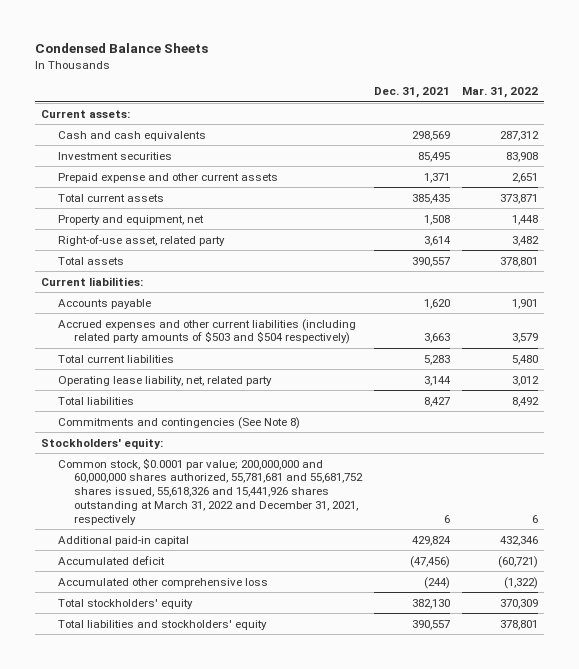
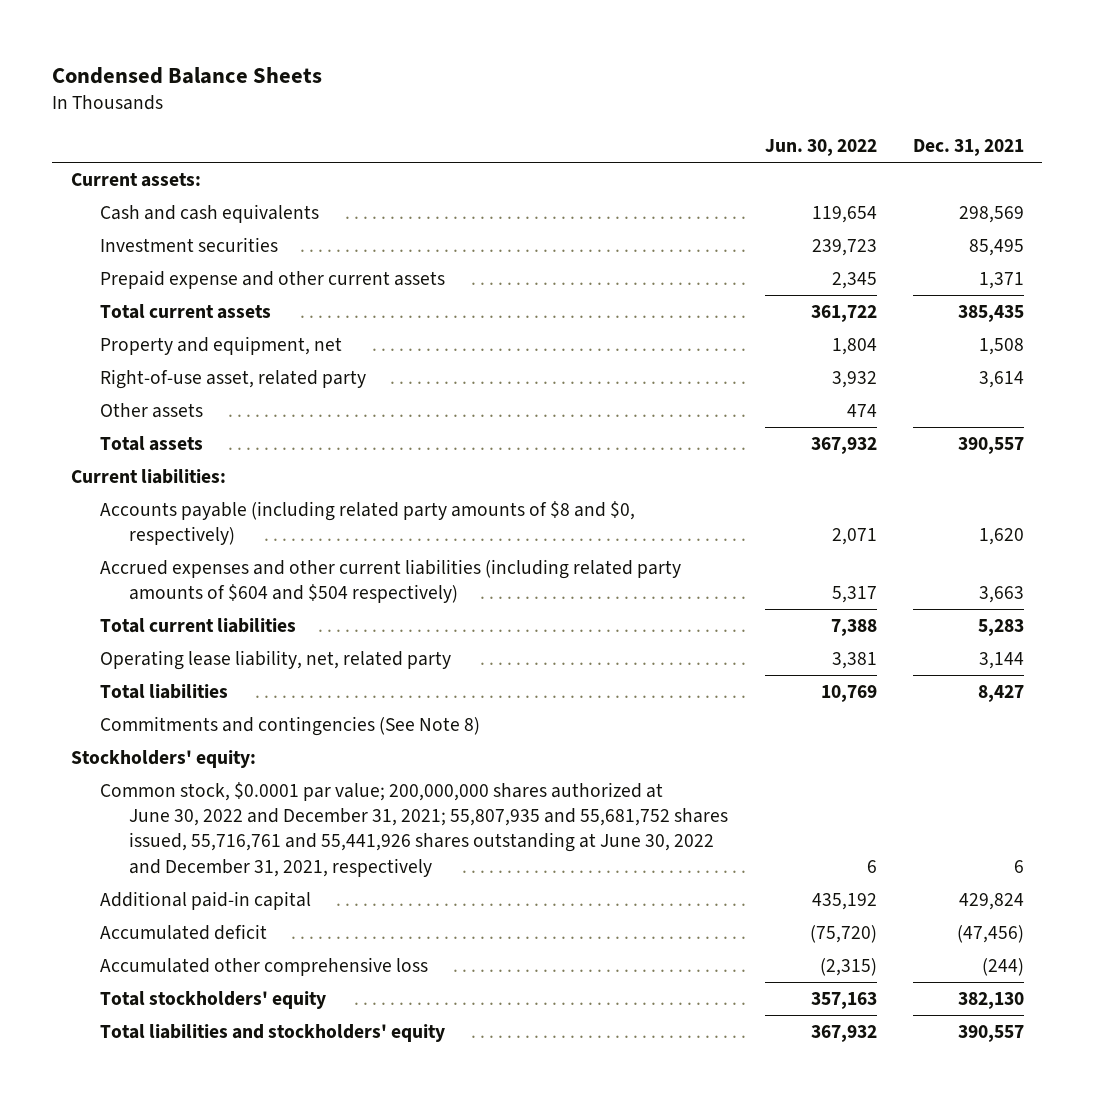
- | Dec. 31, 2021 | Mar. 31, 2022
+ | Jun. 30, 2022 | Dec. 31, 2021
+ Other assets | 474 |
- Accounts payable | 1,620 | 1,901
- Accrued expenses and other current liabilities (including related party amounts of $503 and $504 respectively) | 3,663 | 3,579
+ Accounts payable (including related party amounts of $8 and $0, respectively) | 2,071 | 1,620
+ Accrued expenses and other current liabilities (including related party amounts of $604 and $504 respectively) | 5,317 | 3,663
- Common stock, $0.0001 par value; 200,000,000 and 60,000,000 shares authorized, 55,781,681 and 55,681,752 shares issued, 55,618,326 and 15,441,926 shares outstanding at March 31, 2022 and December 31, 2021, respectively | 6 | 6
+ Common stock, $0.0001 par value; 200,000,000 shares authorized at June 30, 2022 and December 31, 2021; 55,807,935 and 55,681,752 shares issued, 55,716,761 and 55,441,926 shares outstanding at June 30, 2022 and December 31, 2021, respectively | 6 | 6

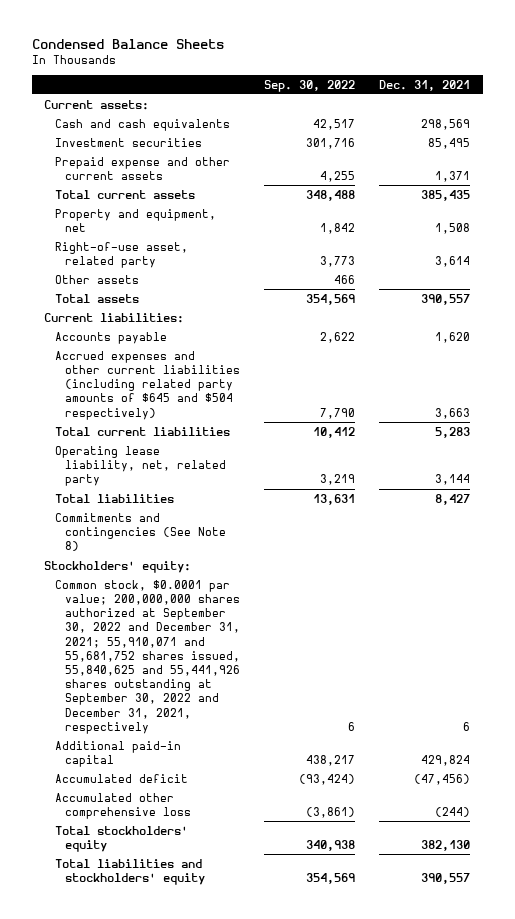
- | Jun. 30, 2022 | Dec. 31, 2021
+ | Sep. 30, 2022 | Dec. 31, 2021
- Accounts payable (including related party amounts of $8 and $0, respectively) | 2,071 | 1,620
- Accrued expenses and other current liabilities (including related party amounts of $604 and $504 respectively) | 5,317 | 3,663
+ Accounts payable | 2,622 | 1,620
+ Accrued expenses and other current liabilities (including related party amounts of $645 and $504 respectively) | 7,790 | 3,663
- Common stock, $0.0001 par value; 200,000,000 shares authorized at June 30, 2022 and December 31, 2021; 55,807,935 and 55,681,752 shares issued, 55,716,761 and 55,441,926 shares outstanding at June 30, 2022 and December 31, 2021, respectively | 6 | 6
+ Common stock, $0.0001 par value; 200,000,000 shares authorized at September 30, 2022 and December 31, 2021; 55,910,071 and 55,681,752 shares issued, 55,840,625 and 55,441,926 shares outstanding at September 30, 2022 and December 31, 2021, respectively | 6 | 6

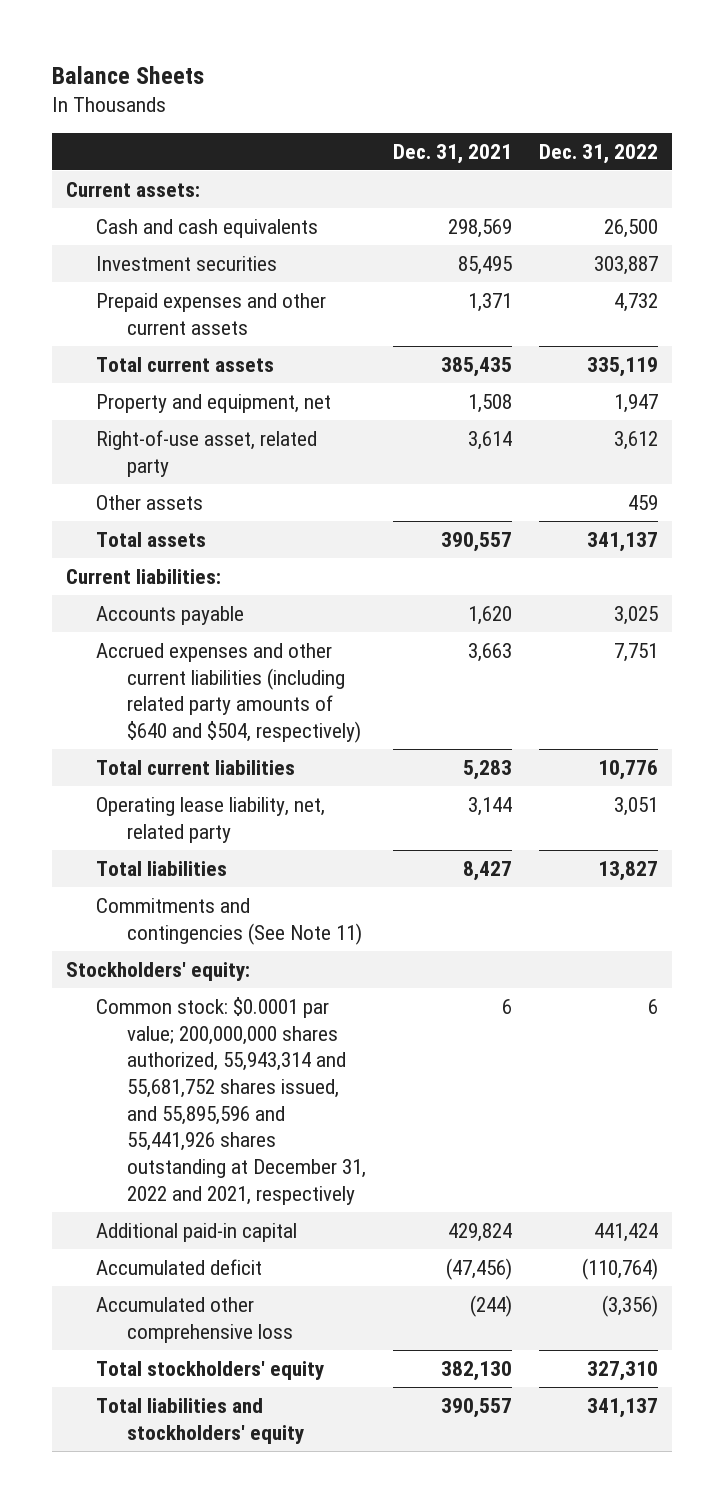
- Condensed Balance Sheets
+ Balance Sheets
- | Sep. 30, 2022 | Dec. 31, 2021
+ | Dec. 31, 2021 | Dec. 31, 2022
- Prepaid expense and other current assets | 4,255 | 1,371
+ Prepaid expenses and other current assets | 1,371 | 4,732
- Accrued expenses and other current liabilities (including related party amounts of $645 and $504 respectively) | 7,790 | 3,663
+ Accrued expenses and other current liabilities (including related party amounts of $640 and $504, respectively) | 3,663 | 7,751
- Commitments and contingencies (See Note 8)
+ Commitments and contingencies (See Note 11)
- Common stock, $0.0001 par value; 200,000,000 shares authorized at September 30, 2022 and December 31, 2021; 55,910,071 and 55,681,752 shares issued, 55,840,625 and 55,441,926 shares outstanding at September 30, 2022 and December 31, 2021, respectively | 6 | 6
+ Common stock: $0.0001 par value; 200,000,000 shares authorized, 55,943,314 and 55,681,752 shares issued, and 55,895,596 and 55,441,926 shares outstanding at December 31, 2022 and 2021, respectively | 6 | 6

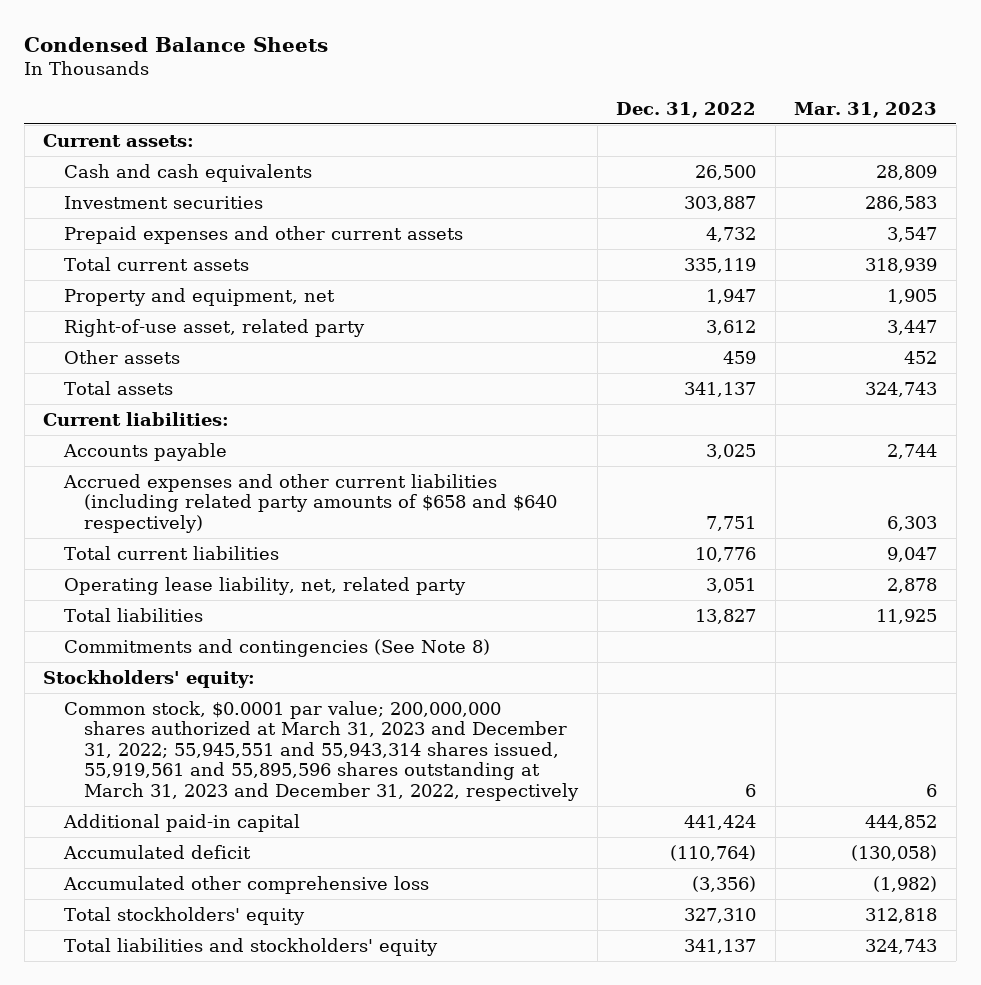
- Balance Sheets
+ Condensed Balance Sheets
- | Dec. 31, 2021 | Dec. 31, 2022
+ | Dec. 31, 2022 | Mar. 31, 2023
- Accrued expenses and other current liabilities (including related party amounts of $640 and $504, respectively) | 3,663 | 7,751
+ Accrued expenses and other current liabilities (including related party amounts of $658 and $640 respectively) | 7,751 | 6,303
- Commitments and contingencies (See Note 11)
+ Commitments and contingencies (See Note 8)
- Common stock: $0.0001 par value; 200,000,000 shares authorized, 55,943,314 and 55,681,752 shares issued, and 55,895,596 and 55,441,926 shares outstanding at December 31, 2022 and 2021, respectively | 6 | 6
+ Common stock, $0.0001 par value; 200,000,000 shares authorized at March 31, 2023 and December 31, 2022; 55,945,551 and 55,943,314 shares issued, 55,919,561 and 55,895,596 shares outstanding at March 31, 2023 and December 31, 2022, respectively | 6 | 6

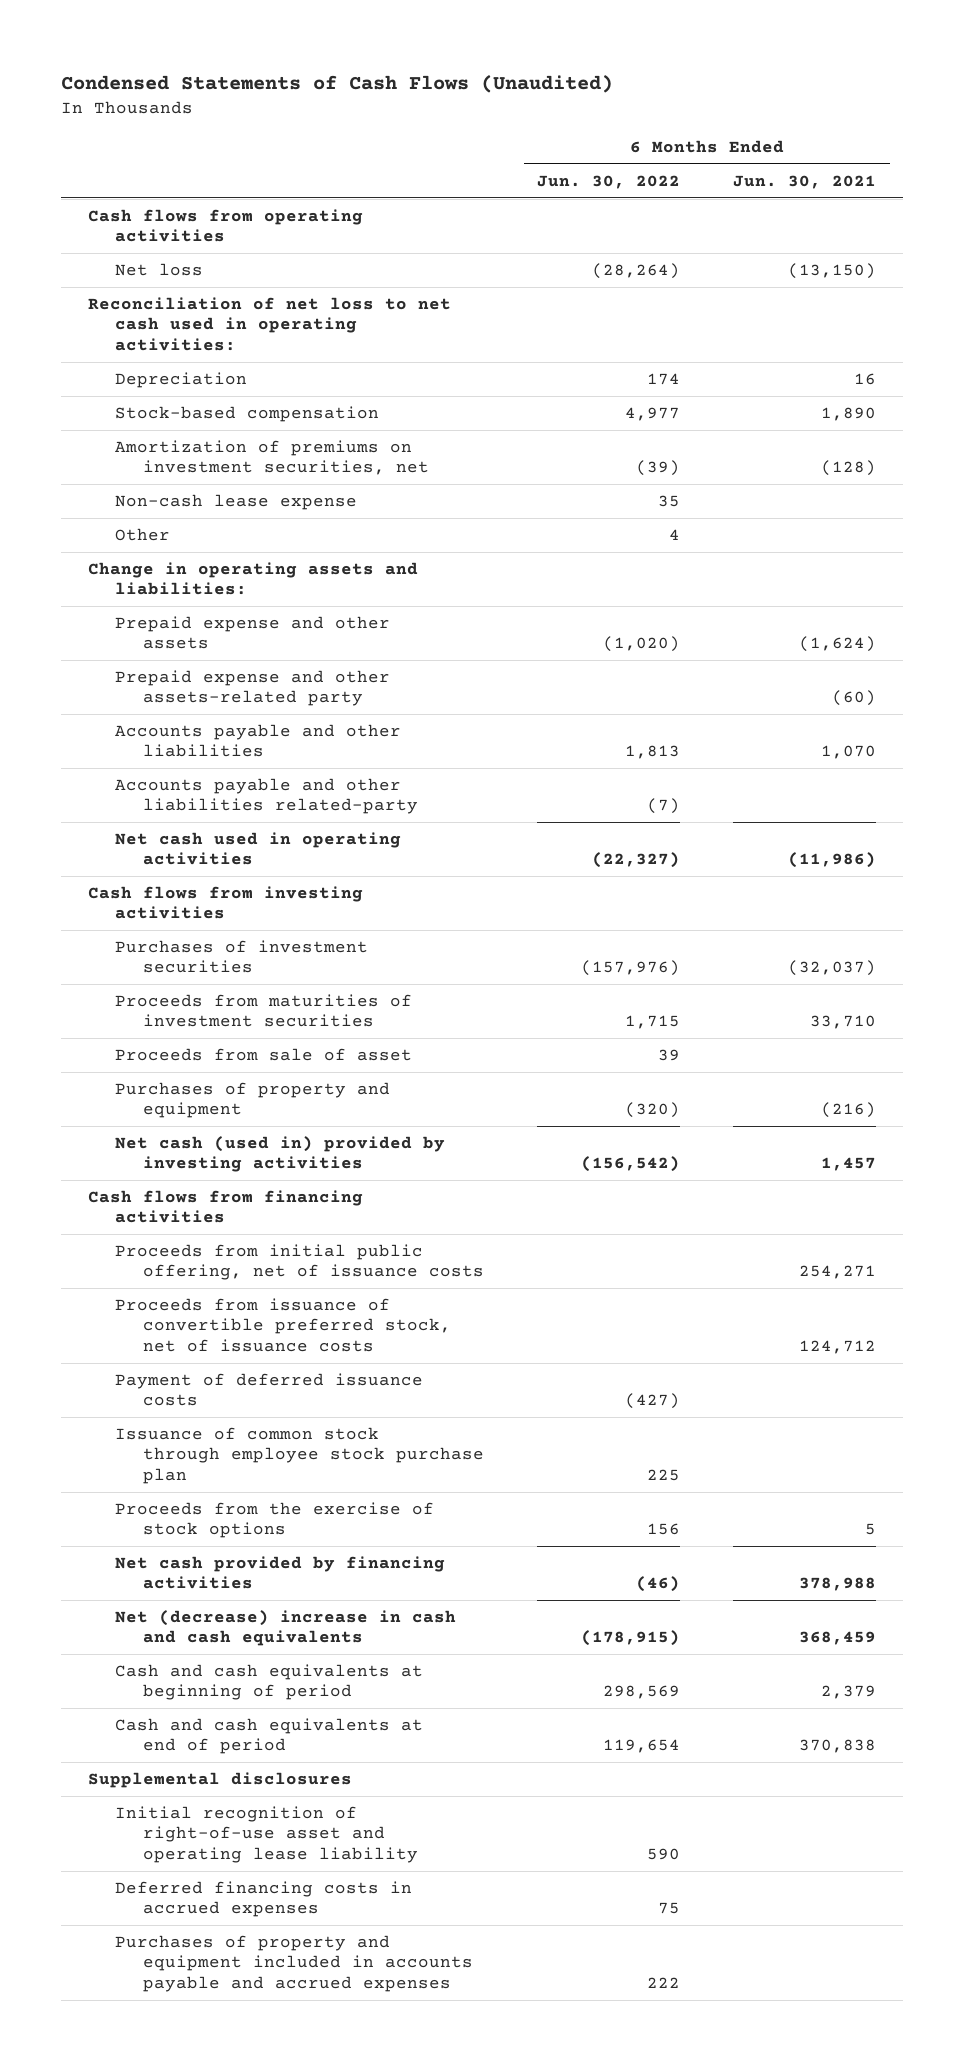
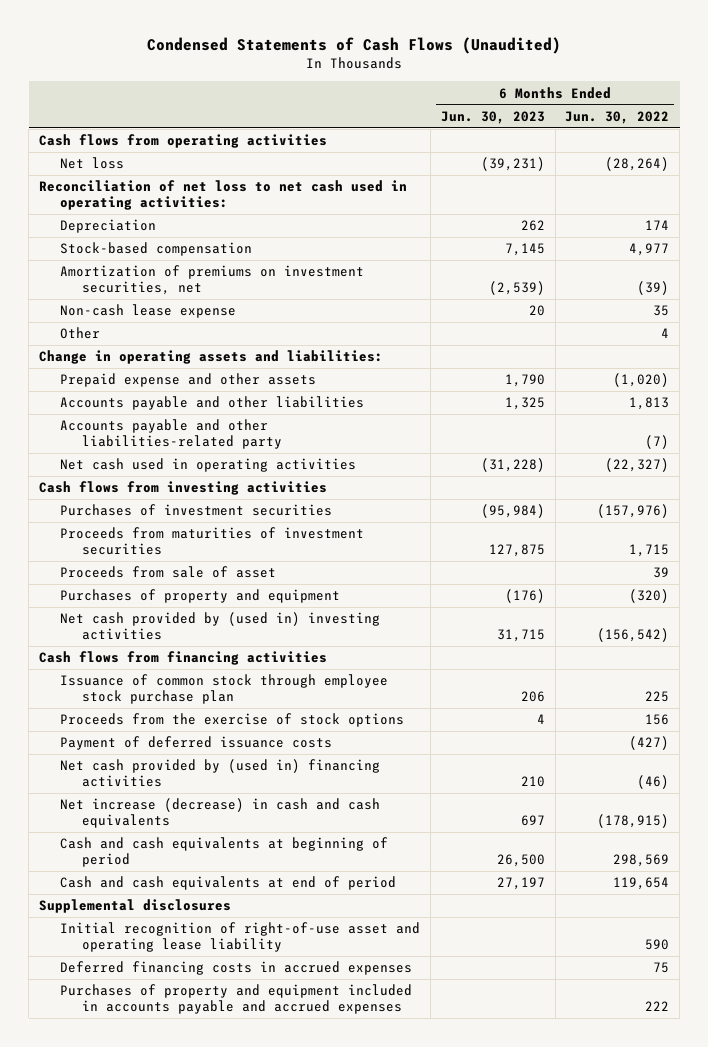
- | 6 Months Ended Jun. 30, 2022 | 6 Months Ended Jun. 30, 2021
+ | 6 Months Ended Jun. 30, 2023 | 6 Months Ended Jun. 30, 2022
- Prepaid expense and other assets-related party | | (60)
- Accounts payable and other liabilities related-party | (7) |
+ Accounts payable and other liabilities-related party | | (7)
- Net cash (used in) provided by investing activities | (156,542) | 1,457
+ Net cash provided by (used in) investing activities | 31,715 | (156,542)
- Proceeds from initial public offering, net of issuance costs | | 254,271
- Proceeds from issuance of convertible preferred stock, net of issuance costs | | 124,712
- Net cash provided by financing activities | (46) | 378,988
- Net (decrease) increase in cash and cash equivalents | (178,915) | 368,459
moved down: Payment of deferred issuance costs | | (427)
+ Net cash provided by (used in) financing activities | 210 | (46)
+ Net increase (decrease) in cash and cash equivalents | 697 | (178,915)

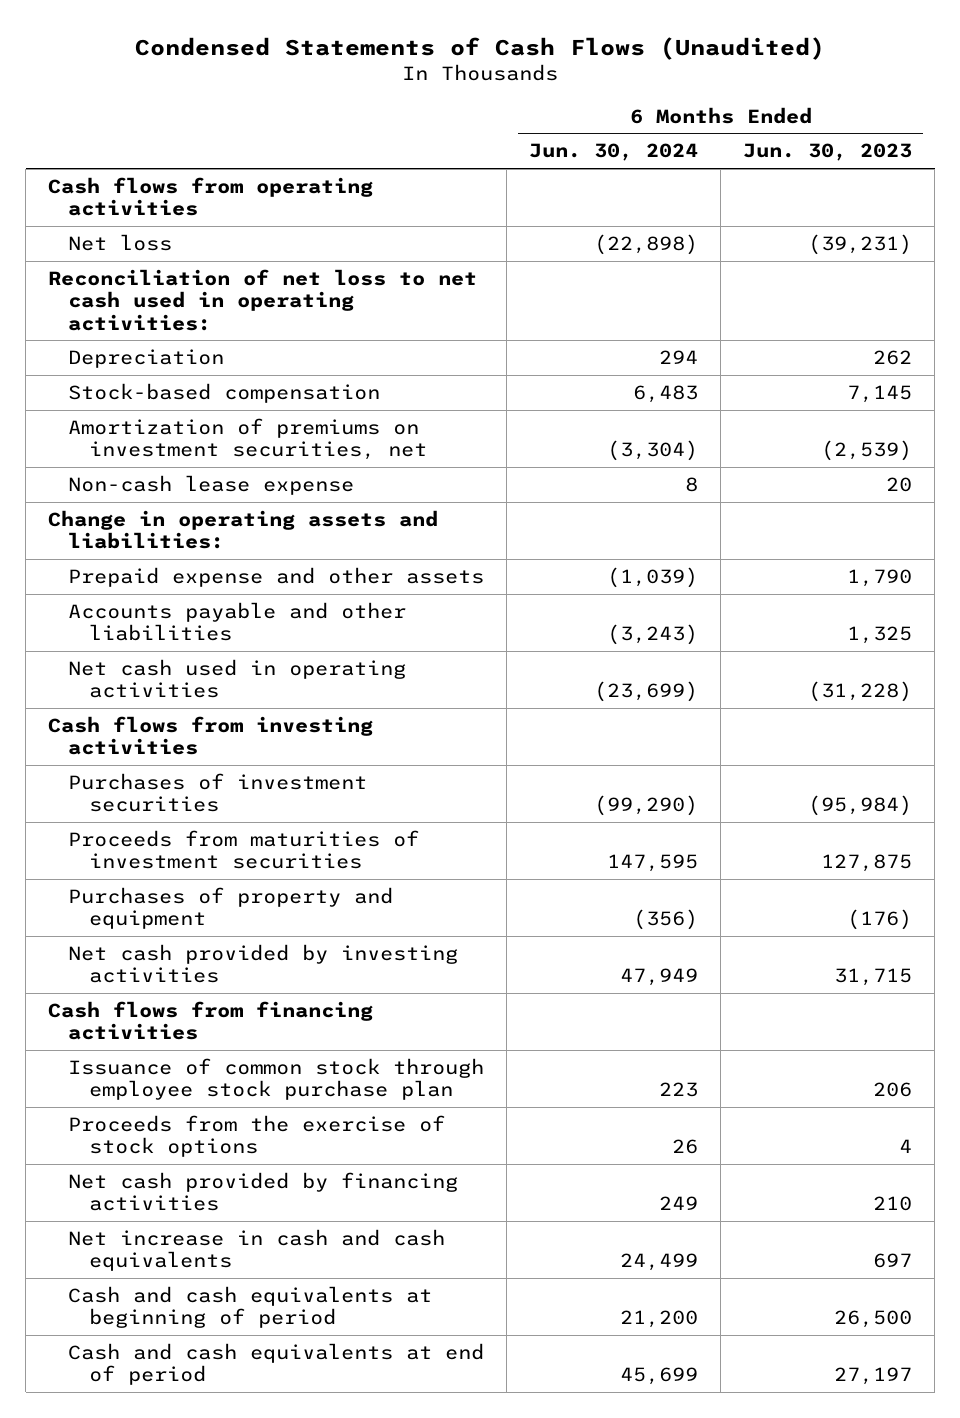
- | 6 Months Ended Jun. 30, 2023 | 6 Months Ended Jun. 30, 2022
+ | 6 Months Ended Jun. 30, 2024 | 6 Months Ended Jun. 30, 2023
- Other | | 4
- Accounts payable and other liabilities-related party | | (7)
- Proceeds from sale of asset | | 39
- Net cash provided by (used in) investing activities | 31,715 | (156,542)
+ Net cash provided by investing activities | 47,949 | 31,715
- Payment of deferred issuance costs | | (427)
- Net cash provided by (used in) financing activities | 210 | (46)
- Net increase (decrease) in cash and cash equivalents | 697 | (178,915)
+ Net cash provided by financing activities | 249 | 210
+ Net increase in cash and cash equivalents | 24,499 | 697
- Supplemental disclosures
- Initial recognition of right-of-use asset and operating lease liability | | 590
- Deferred financing costs in accrued expenses | | 75
- Purchases of property and equipment included in accounts payable and accrued expenses | | 222

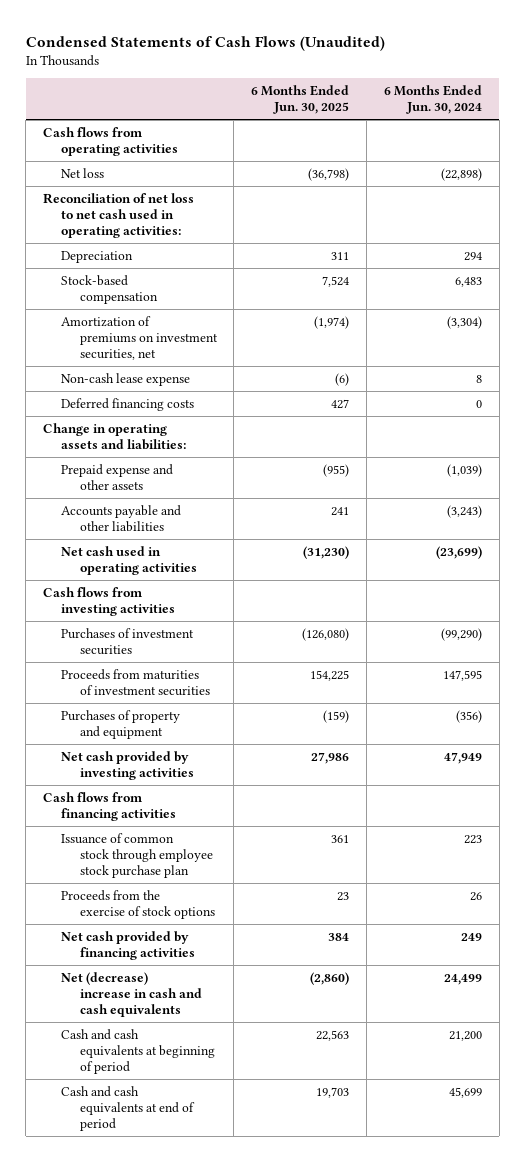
- | 6 Months Ended Jun. 30, 2024 | 6 Months Ended Jun. 30, 2023
+ | 6 Months Ended Jun. 30, 2025 | 6 Months Ended Jun. 30, 2024
+ Deferred financing costs | 427 | 0
- Net increase in cash and cash equivalents | 24,499 | 697
+ Net (decrease) increase in cash and cash equivalents | (2,860) | 24,499

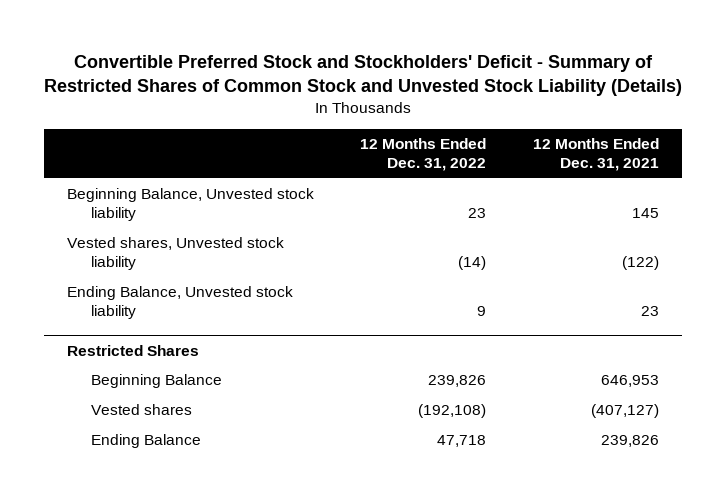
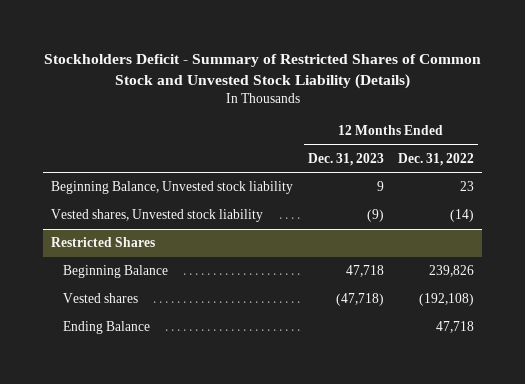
- Convertible Preferred Stock and Stockholders' Deficit - Summary of Restricted Shares of Common Stock and Unvested Stock Liability (Details)
+ Stockholders Deficit - Summary of Restricted Shares of Common Stock and Unvested Stock Liability (Details)
- | 12 Months Ended Dec. 31, 2022 | 12 Months Ended Dec. 31, 2021
+ | 12 Months Ended Dec. 31, 2023 | 12 Months Ended Dec. 31, 2022
- Ending Balance, Unvested stock liability | 9 | 23

